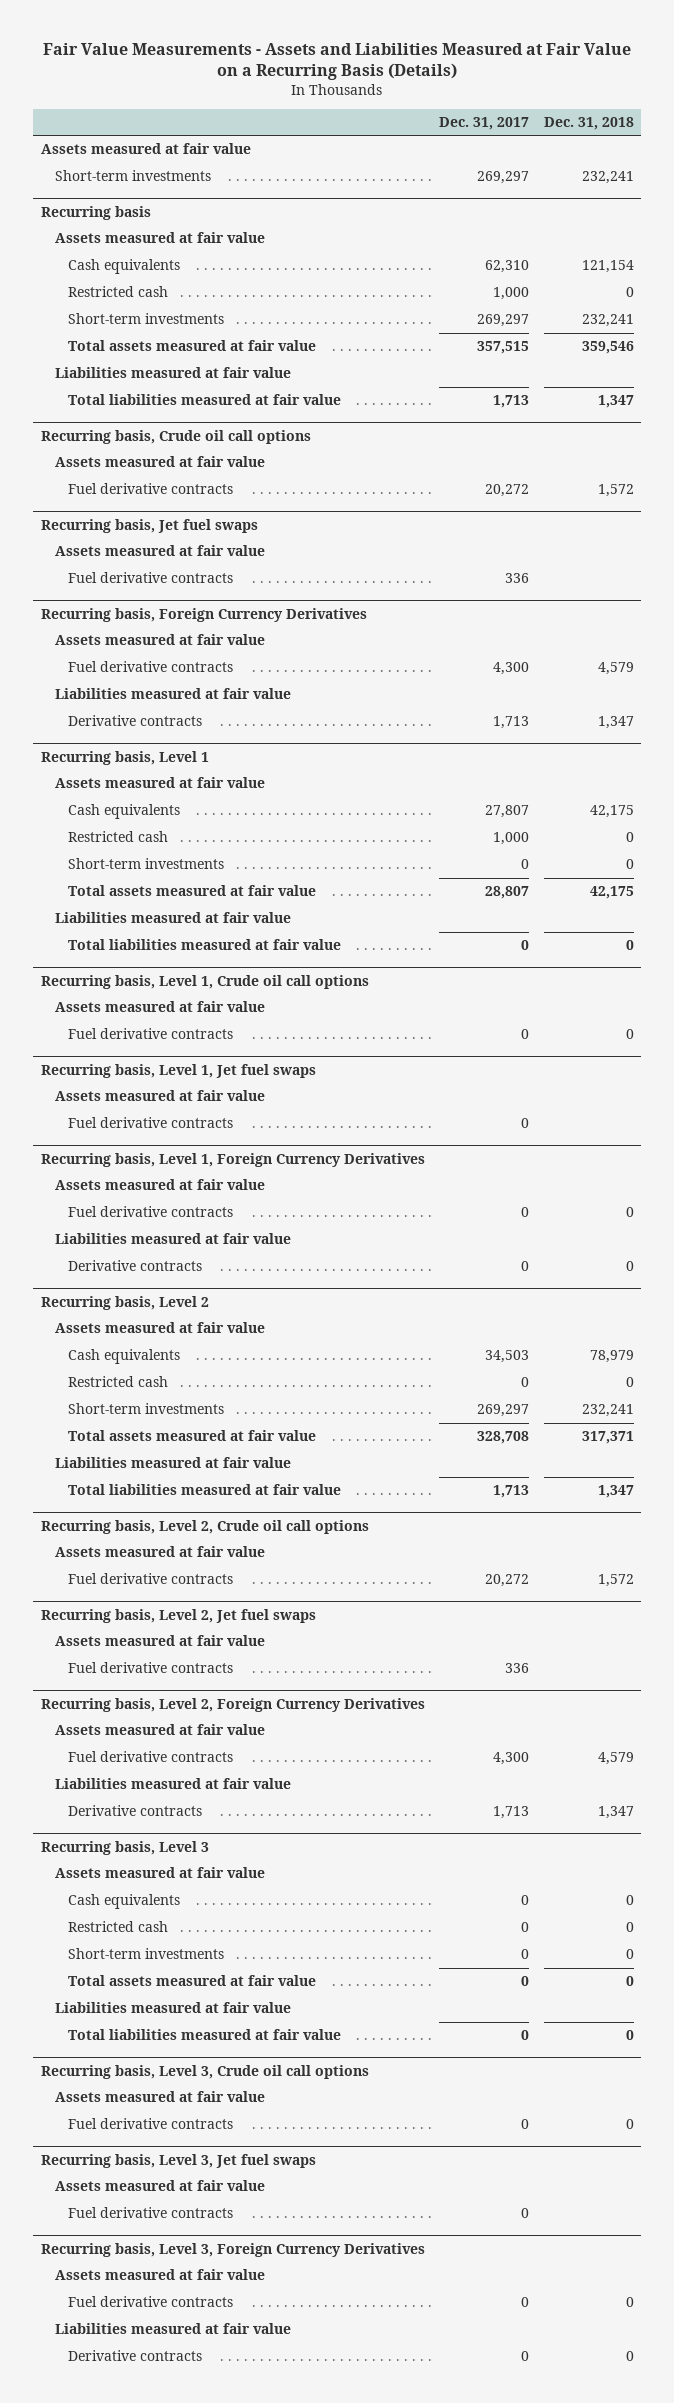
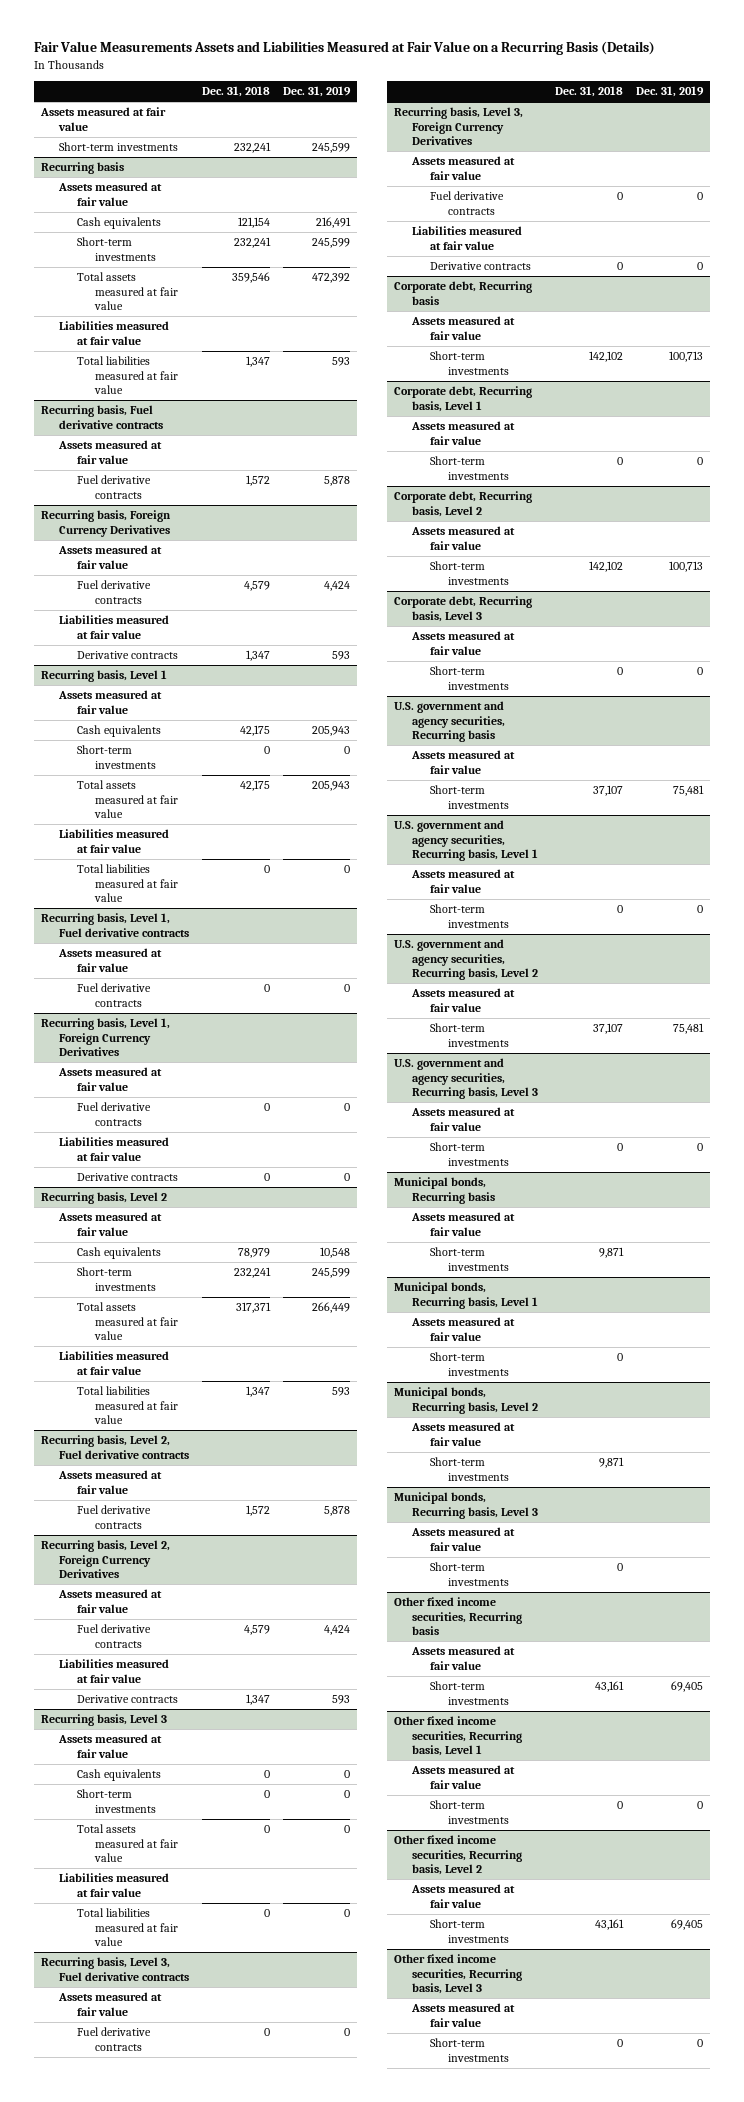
- Fair Value Measurements - Assets and Liabilities Measured at Fair Value on a Recurring Basis (Details)
+ Fair Value Measurements Assets and Liabilities Measured at Fair Value on a Recurring Basis (Details)
- | Dec. 31, 2017 | Dec. 31, 2018
+ | Dec. 31, 2018 | Dec. 31, 2019
@ Recurring basis
- Restricted cash | 1,000 | 0
- Recurring basis, Crude oil call options
+ Recurring basis, Fuel derivative contracts
- Recurring basis, Jet fuel swaps
- Assets measured at fair value
- Fuel derivative contracts | 336 |
@ Recurring basis, Level 1
- Restricted cash | 1,000 | 0
- Recurring basis, Level 1, Crude oil call options
+ Recurring basis, Level 1, Fuel derivative contracts
- Recurring basis, Level 1, Jet fuel swaps
- Assets measured at fair value
- Fuel derivative contracts | 0 |
@ Recurring basis, Level 2
- Restricted cash | 0 | 0
- Recurring basis, Level 2, Crude oil call options
+ Recurring basis, Level 2, Fuel derivative contracts
- Recurring basis, Level 2, Jet fuel swaps
- Assets measured at fair value
- Fuel derivative contracts | 336 |
@ Recurring basis, Level 3
- Restricted cash | 0 | 0
- Recurring basis, Level 3, Crude oil call options
+ Recurring basis, Level 3, Fuel derivative contracts
- Recurring basis, Level 3, Jet fuel swaps
- Assets measured at fair value
- Fuel derivative contracts | 0 |
+ Corporate debt, Recurring basis
+ Assets measured at fair value
+ Short-term investments | 142,102 | 100,713
+ Corporate debt, Recurring basis, Level 1
+ Assets measured at fair value
+ Short-term investments | 0 | 0
+ Corporate debt, Recurring basis, Level 2
+ Assets measured at fair value
+ Short-term investments | 142,102 | 100,713
+ Corporate debt, Recurring basis, Level 3
+ Assets measured at fair value
+ Short-term investments | 0 | 0
+ U.S. government and agency securities, Recurring basis
+ Assets measured at fair value
+ Short-term investments | 37,107 | 75,481
+ U.S. government and agency securities, Recurring basis, Level 1
+ Assets measured at fair value
+ Short-term investments | 0 | 0
+ U.S. government and agency securities, Recurring basis, Level 2
+ Assets measured at fair value
+ Short-term investments | 37,107 | 75,481
+ U.S. government and agency securities, Recurring basis, Level 3
+ Assets measured at fair value
+ Short-term investments | 0 | 0
+ Municipal bonds, Recurring basis
+ Assets measured at fair value
+ Short-term investments | 9,871 |
+ Municipal bonds, Recurring basis, Level 1
+ Assets measured at fair value
+ Short-term investments | 0 |
+ Municipal bonds, Recurring basis, Level 2
+ Assets measured at fair value
+ Short-term investments | 9,871 |
+ Municipal bonds, Recurring basis, Level 3
+ Assets measured at fair value
+ Short-term investments | 0 |
+ Other fixed income securities, Recurring basis
+ Assets measured at fair value
+ Short-term investments | 43,161 | 69,405
+ Other fixed income securities, Recurring basis, Level 1
+ Assets measured at fair value
+ Short-term investments | 0 | 0
+ Other fixed income securities, Recurring basis, Level 2
+ Assets measured at fair value
+ Short-term investments | 43,161 | 69,405
+ Other fixed income securities, Recurring basis, Level 3
+ Assets measured at fair value
+ Short-term investments | 0 | 0

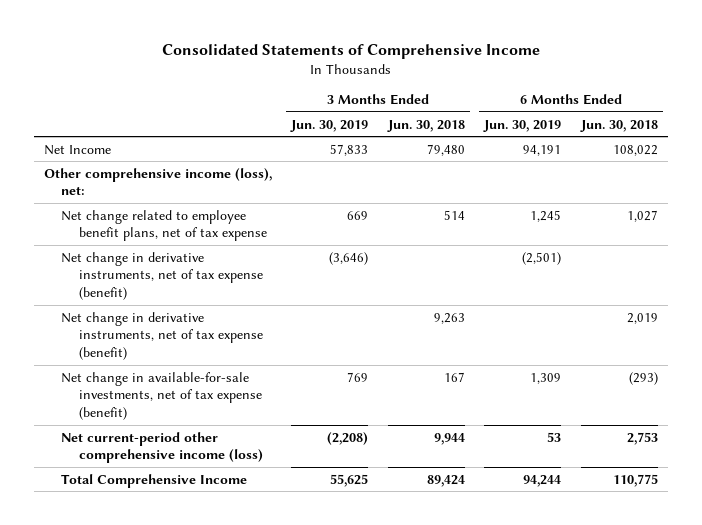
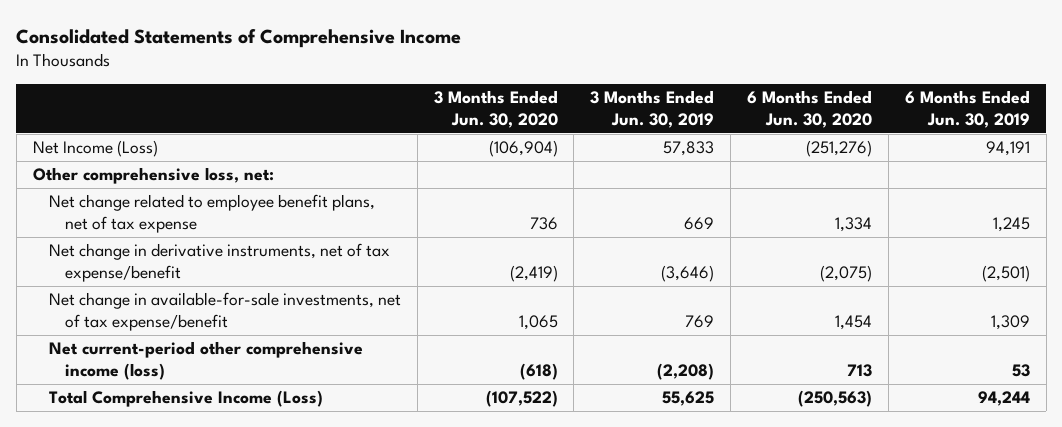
- | 3 Months Ended Jun. 30, 2019 | 3 Months Ended Jun. 30, 2018 | 6 Months Ended Jun. 30, 2019 | 6 Months Ended Jun. 30, 2018
+ | 3 Months Ended Jun. 30, 2020 | 3 Months Ended Jun. 30, 2019 | 6 Months Ended Jun. 30, 2020 | 6 Months Ended Jun. 30, 2019
- Net Income | 57,833 | 79,480 | 94,191 | 108,022
- Other comprehensive income (loss), net:
+ Net Income (Loss) | (106,904) | 57,833 | (251,276) | 94,191
+ Other comprehensive loss, net:
- Net change in derivative instruments, net of tax expense (benefit) | (3,646) | | (2,501) |
- Net change in derivative instruments, net of tax expense (benefit) | | 9,263 | | 2,019
- Net change in available-for-sale investments, net of tax expense (benefit) | 769 | 167 | 1,309 | (293)
+ Net change in derivative instruments, net of tax expense/benefit | (2,419) | (3,646) | (2,075) | (2,501)
+ Net change in available-for-sale investments, net of tax expense/benefit | 1,065 | 769 | 1,454 | 1,309
- Total Comprehensive Income | 55,625 | 89,424 | 94,244 | 110,775
+ Total Comprehensive Income (Loss) | (107,522) | 55,625 | (250,563) | 94,244

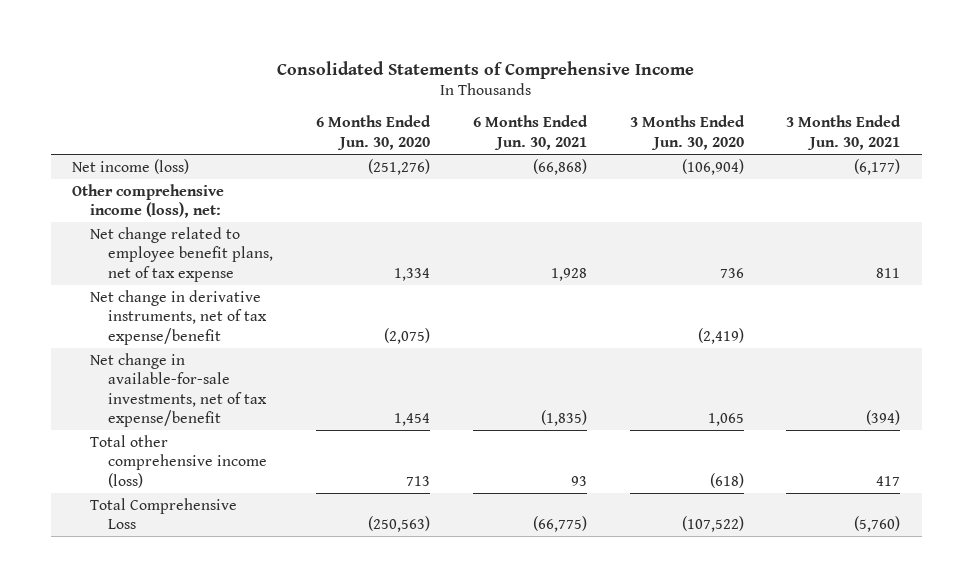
- | 3 Months Ended Jun. 30, 2020 | 3 Months Ended Jun. 30, 2019 | 6 Months Ended Jun. 30, 2020 | 6 Months Ended Jun. 30, 2019
+ | 6 Months Ended Jun. 30, 2020 | 6 Months Ended Jun. 30, 2021 | 3 Months Ended Jun. 30, 2020 | 3 Months Ended Jun. 30, 2021
- Net Income (Loss) | (106,904) | 57,833 | (251,276) | 94,191
- Other comprehensive loss, net:
+ Net income (loss) | (251,276) | (66,868) | (106,904) | (6,177)
+ Other comprehensive income (loss), net:
- Net current-period other comprehensive income (loss) | (618) | (2,208) | 713 | 53
- Total Comprehensive Income (Loss) | (107,522) | 55,625 | (250,563) | 94,244
+ Total other comprehensive income (loss) | 713 | 93 | (618) | 417
+ Total Comprehensive Loss | (250,563) | (66,775) | (107,522) | (5,760)

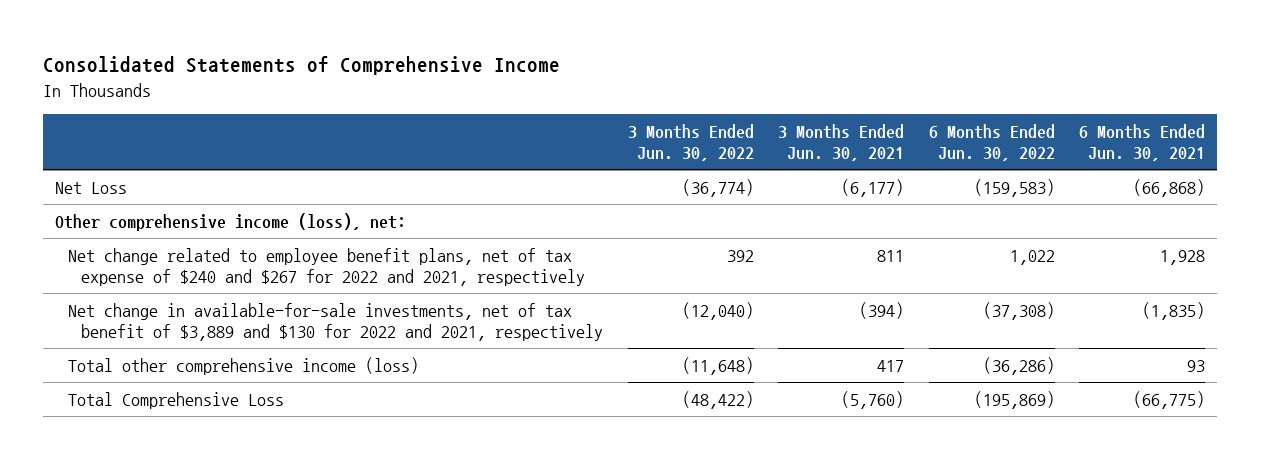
- | 6 Months Ended Jun. 30, 2020 | 6 Months Ended Jun. 30, 2021 | 3 Months Ended Jun. 30, 2020 | 3 Months Ended Jun. 30, 2021
+ | 3 Months Ended Jun. 30, 2022 | 3 Months Ended Jun. 30, 2021 | 6 Months Ended Jun. 30, 2022 | 6 Months Ended Jun. 30, 2021
- Net income (loss) | (251,276) | (66,868) | (106,904) | (6,177)
+ Net Loss | (36,774) | (6,177) | (159,583) | (66,868)
- Net change related to employee benefit plans, net of tax expense | 1,334 | 1,928 | 736 | 811
- Net change in derivative instruments, net of tax expense/benefit | (2,075) | | (2,419) |
- Net change in available-for-sale investments, net of tax expense/benefit | 1,454 | (1,835) | 1,065 | (394)
+ Net change related to employee benefit plans, net of tax expense of $240 and $267 for 2022 and 2021, respectively | 392 | 811 | 1,022 | 1,928
+ Net change in available-for-sale investments, net of tax benefit of $3,889 and $130 for 2022 and 2021, respectively | (12,040) | (394) | (37,308) | (1,835)

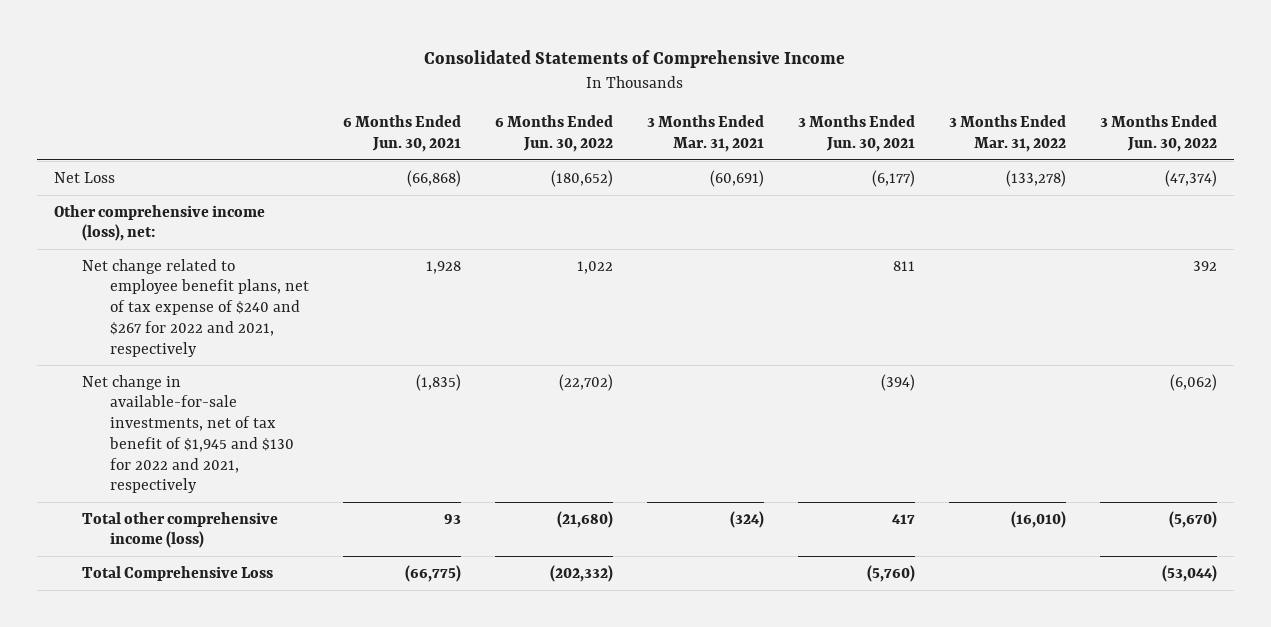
- | 3 Months Ended Jun. 30, 2022 | 3 Months Ended Jun. 30, 2021 | 6 Months Ended Jun. 30, 2022 | 6 Months Ended Jun. 30, 2021
+ | 6 Months Ended Jun. 30, 2021 | 6 Months Ended Jun. 30, 2022 | 3 Months Ended Mar. 31, 2021 | 3 Months Ended Jun. 30, 2021 | 3 Months Ended Mar. 31, 2022 | 3 Months Ended Jun. 30, 2022
- Net Loss | (36,774) | (6,177) | (159,583) | (66,868)
+ Net Loss | (66,868) | (180,652) | (60,691) | (6,177) | (133,278) | (47,374)
- Net change in available-for-sale investments, net of tax benefit of $3,889 and $130 for 2022 and 2021, respectively | (12,040) | (394) | (37,308) | (1,835)
- Total other comprehensive income (loss) | (11,648) | 417 | (36,286) | 93
- Total Comprehensive Loss | (48,422) | (5,760) | (195,869) | (66,775)
+ Net change in available-for-sale investments, net of tax benefit of $1,945 and $130 for 2022 and 2021, respectively | (1,835) | (22,702) | | (394) | | (6,062)
+ Total other comprehensive income (loss) | 93 | (21,680) | (324) | 417 | (16,010) | (5,670)
+ Total Comprehensive Loss | (66,775) | (202,332) | | (5,760) | | (53,044)

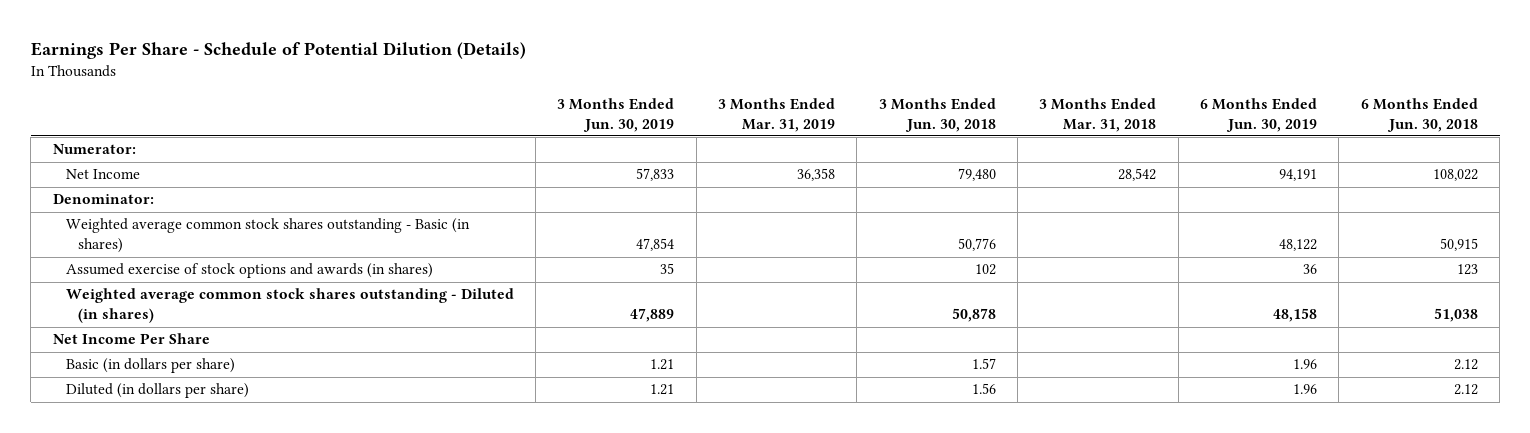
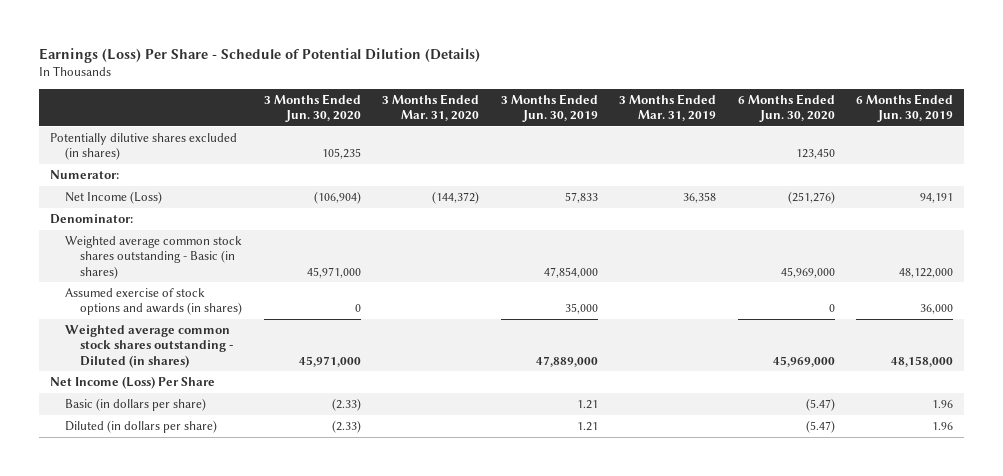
- Earnings Per Share - Schedule of Potential Dilution (Details)
+ Earnings (Loss) Per Share - Schedule of Potential Dilution (Details)
- | 3 Months Ended Jun. 30, 2019 | 3 Months Ended Mar. 31, 2019 | 3 Months Ended Jun. 30, 2018 | 3 Months Ended Mar. 31, 2018 | 6 Months Ended Jun. 30, 2019 | 6 Months Ended Jun. 30, 2018
+ | 3 Months Ended Jun. 30, 2020 | 3 Months Ended Mar. 31, 2020 | 3 Months Ended Jun. 30, 2019 | 3 Months Ended Mar. 31, 2019 | 6 Months Ended Jun. 30, 2020 | 6 Months Ended Jun. 30, 2019
+ Potentially dilutive shares excluded (in shares) | 105,235 | | | | 123,450 |
- Net Income | 57,833 | 36,358 | 79,480 | 28,542 | 94,191 | 108,022
+ Net Income (Loss) | (106,904) | (144,372) | 57,833 | 36,358 | (251,276) | 94,191
- Weighted average common stock shares outstanding - Basic (in shares) | 47,854 | | 50,776 | | 48,122 | 50,915
- Assumed exercise of stock options and awards (in shares) | 35 | | 102 | | 36 | 123
- Weighted average common stock shares outstanding - Diluted (in shares) | 47,889 | | 50,878 | | 48,158 | 51,038
- Net Income Per Share
+ Weighted average common stock shares outstanding - Basic (in shares) | 45,971,000 | | 47,854,000 | | 45,969,000 | 48,122,000
+ Assumed exercise of stock options and awards (in shares) | 0 | | 35,000 | | 0 | 36,000
+ Weighted average common stock shares outstanding - Diluted (in shares) | 45,971,000 | | 47,889,000 | | 45,969,000 | 48,158,000
+ Net Income (Loss) Per Share

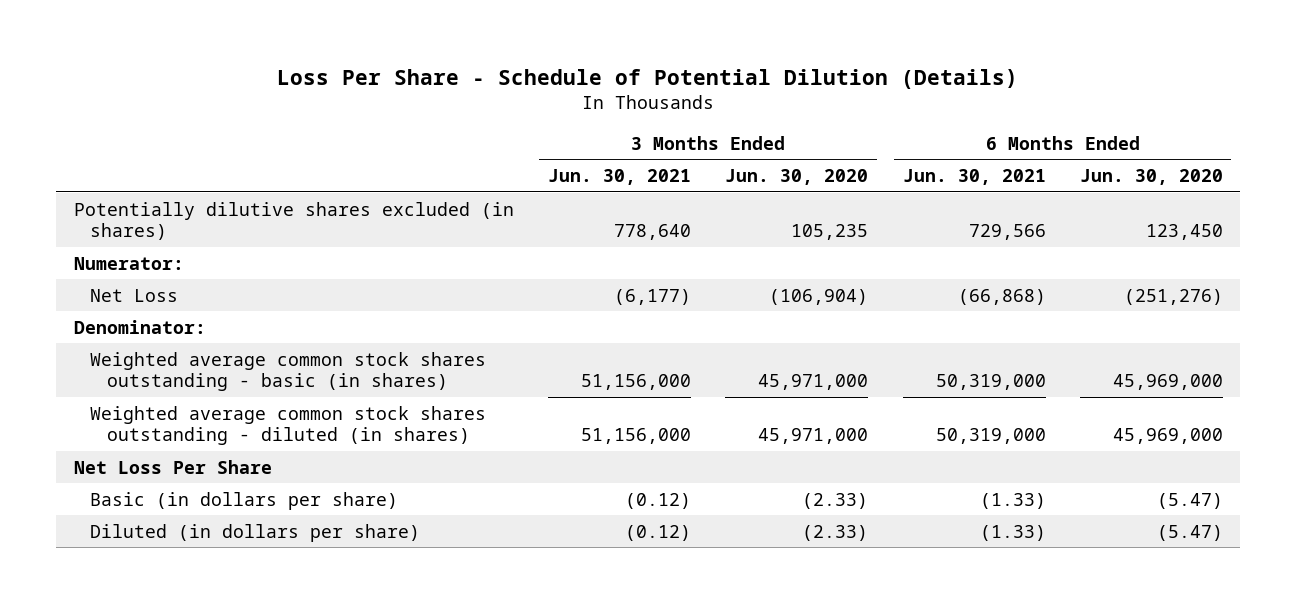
- Earnings (Loss) Per Share - Schedule of Potential Dilution (Details)
+ Loss Per Share - Schedule of Potential Dilution (Details)
- | 3 Months Ended Jun. 30, 2020 | 3 Months Ended Mar. 31, 2020 | 3 Months Ended Jun. 30, 2019 | 3 Months Ended Mar. 31, 2019 | 6 Months Ended Jun. 30, 2020 | 6 Months Ended Jun. 30, 2019
+ | 3 Months Ended Jun. 30, 2021 | 3 Months Ended Jun. 30, 2020 | 6 Months Ended Jun. 30, 2021 | 6 Months Ended Jun. 30, 2020
- Net Income (Loss) | (106,904) | (144,372) | 57,833 | 36,358 | (251,276) | 94,191
+ Net Loss | (6,177) | (106,904) | (66,868) | (251,276)
- Weighted average common stock shares outstanding - Basic (in shares) | 45,971,000 | | 47,854,000 | | 45,969,000 | 48,122,000
- Assumed exercise of stock options and awards (in shares) | 0 | | 35,000 | | 0 | 36,000
- Weighted average common stock shares outstanding - Diluted (in shares) | 45,971,000 | | 47,889,000 | | 45,969,000 | 48,158,000
- Net Income (Loss) Per Share
+ Weighted average common stock shares outstanding - basic (in shares) | 51,156,000 | 45,971,000 | 50,319,000 | 45,969,000
+ Weighted average common stock shares outstanding - diluted (in shares) | 51,156,000 | 45,971,000 | 50,319,000 | 45,969,000
+ Net Loss Per Share

